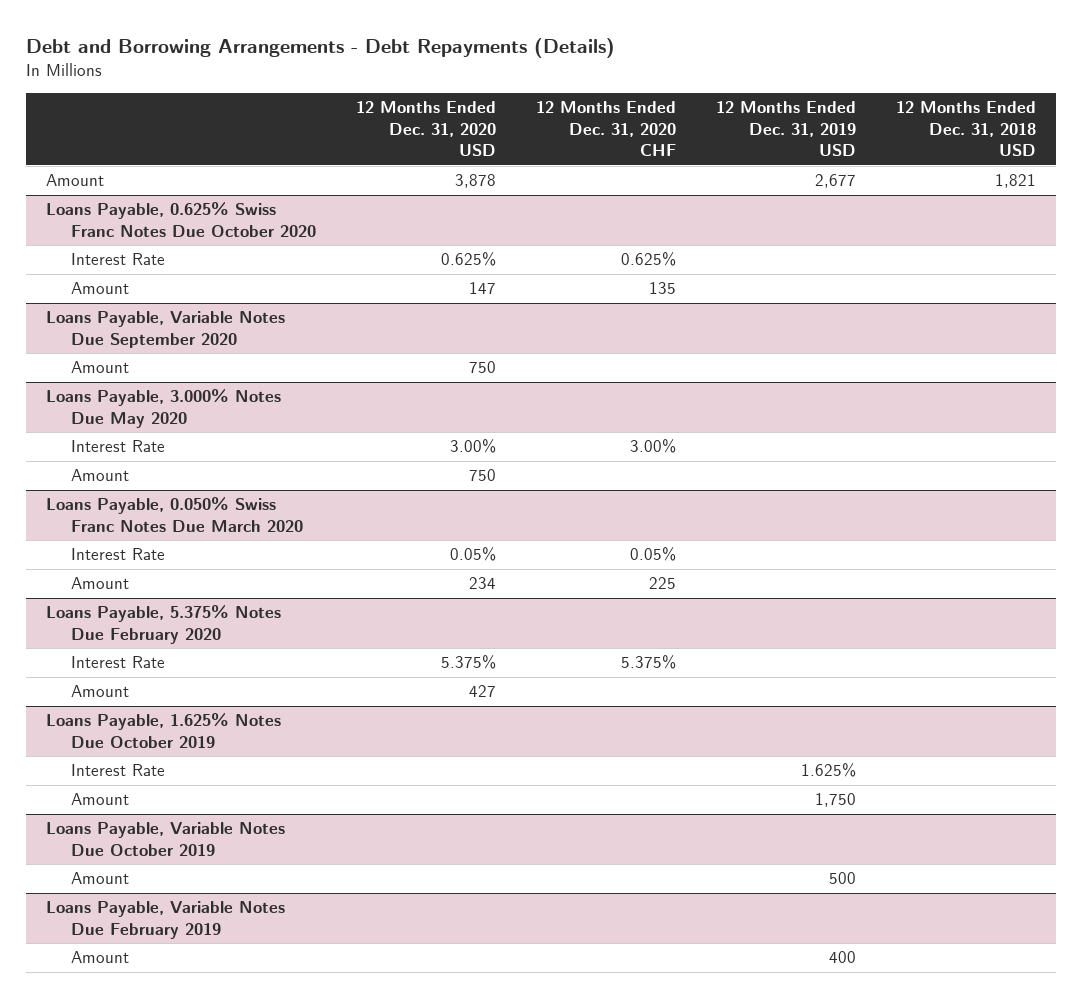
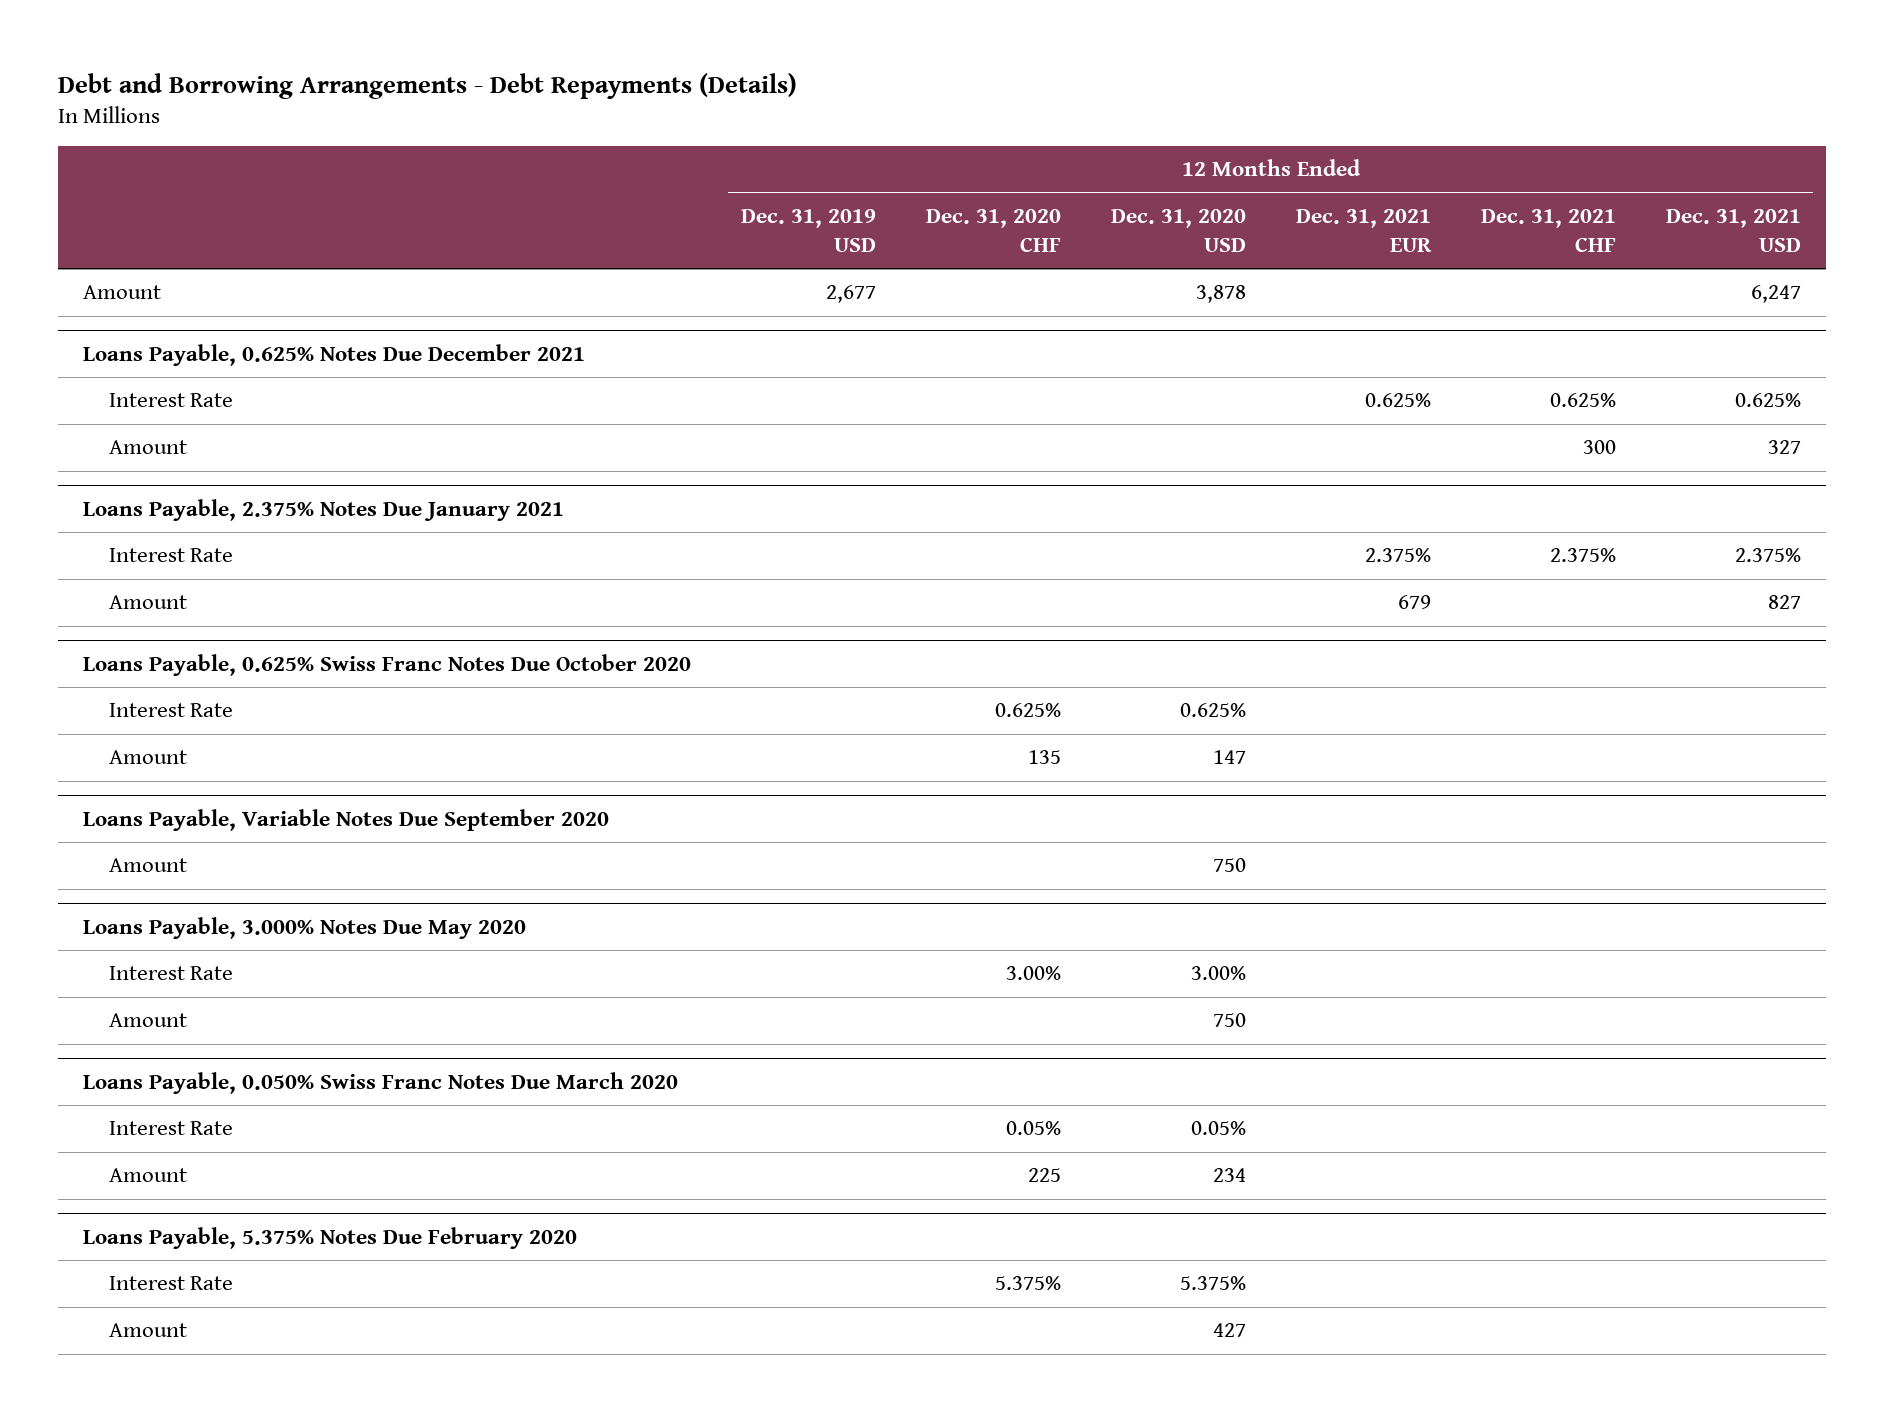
- | 12 Months Ended Dec. 31, 2020 USD | 12 Months Ended Dec. 31, 2020 CHF | 12 Months Ended Dec. 31, 2019 USD | 12 Months Ended Dec. 31, 2018 USD
+ | 12 Months Ended Dec. 31, 2019 USD | 12 Months Ended Dec. 31, 2020 CHF | 12 Months Ended Dec. 31, 2020 USD | 12 Months Ended Dec. 31, 2021 EUR | 12 Months Ended Dec. 31, 2021 CHF | 12 Months Ended Dec. 31, 2021 USD
+ Loans Payable, 0.625% Notes Due December 2021
+ Interest Rate | | | | 0.625% | 0.625% | 0.625%
+ Amount | | | | | 300 | 327
+ Loans Payable, 2.375% Notes Due January 2021
+ Interest Rate | | | | 2.375% | 2.375% | 2.375%
+ Amount | | | | 679 | | 827
- Loans Payable, 1.625% Notes Due October 2019
- Interest Rate | | | 1.625% |
- Amount | | | 1,750 |
- Loans Payable, Variable Notes Due October 2019
- Amount | | | 500 |
- Loans Payable, Variable Notes Due February 2019
- Amount | | | 400 |

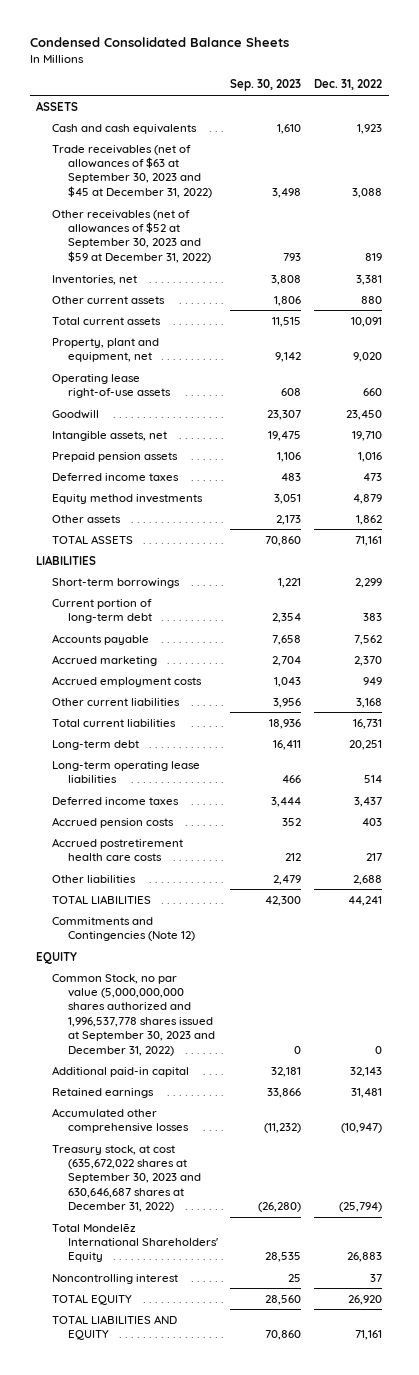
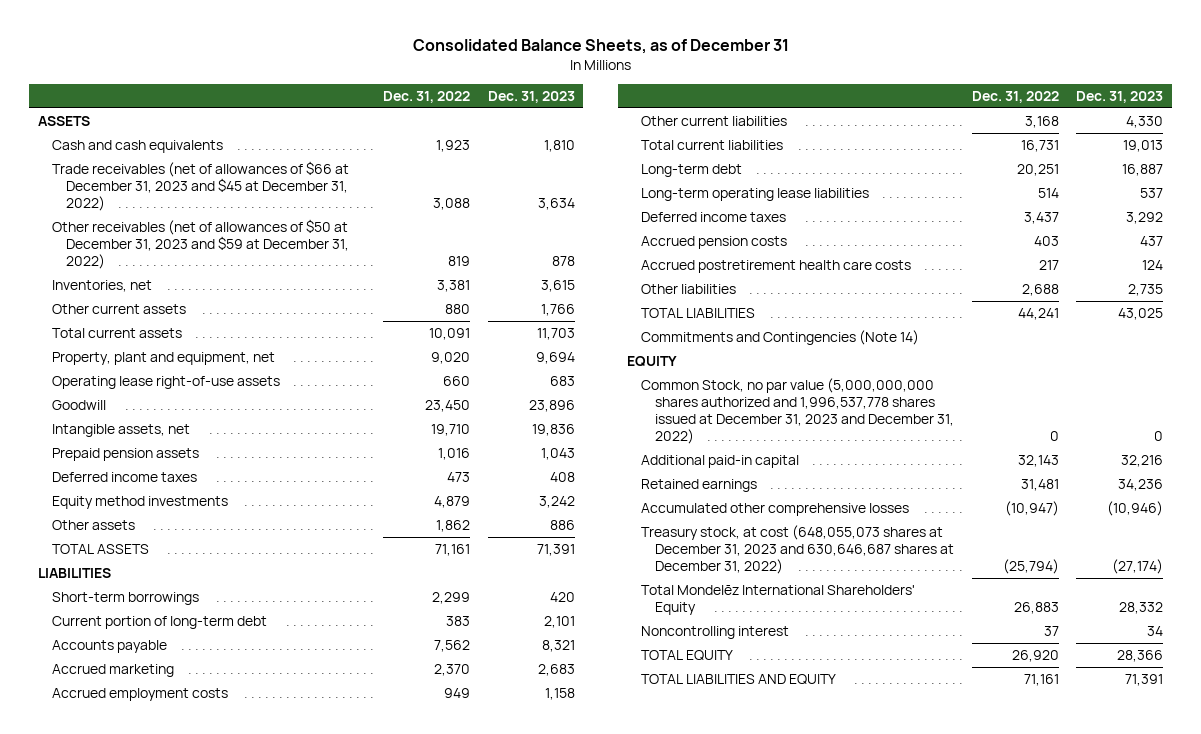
- Condensed Consolidated Balance Sheets
+ Consolidated Balance Sheets, as of December 31
- | Sep. 30, 2023 | Dec. 31, 2022
+ | Dec. 31, 2022 | Dec. 31, 2023
- Trade receivables (net of allowances of $63 at September 30, 2023 and $45 at December 31, 2022) | 3,498 | 3,088
- Other receivables (net of allowances of $52 at September 30, 2023 and $59 at December 31, 2022) | 793 | 819
+ Trade receivables (net of allowances of $66 at December 31, 2023 and $45 at December 31, 2022) | 3,088 | 3,634
+ Other receivables (net of allowances of $50 at December 31, 2023 and $59 at December 31, 2022) | 819 | 878
- Commitments and Contingencies (Note 12)
+ Commitments and Contingencies (Note 14)
- Common Stock, no par value (5,000,000,000 shares authorized and 1,996,537,778 shares issued at September 30, 2023 and December 31, 2022) | 0 | 0
+ Common Stock, no par value (5,000,000,000 shares authorized and 1,996,537,778 shares issued at December 31, 2023 and December 31, 2022) | 0 | 0
- Treasury stock, at cost (635,672,022 shares at September 30, 2023 and 630,646,687 shares at December 31, 2022) | (26,280) | (25,794)
+ Treasury stock, at cost (648,055,073 shares at December 31, 2023 and 630,646,687 shares at December 31, 2022) | (25,794) | (27,174)

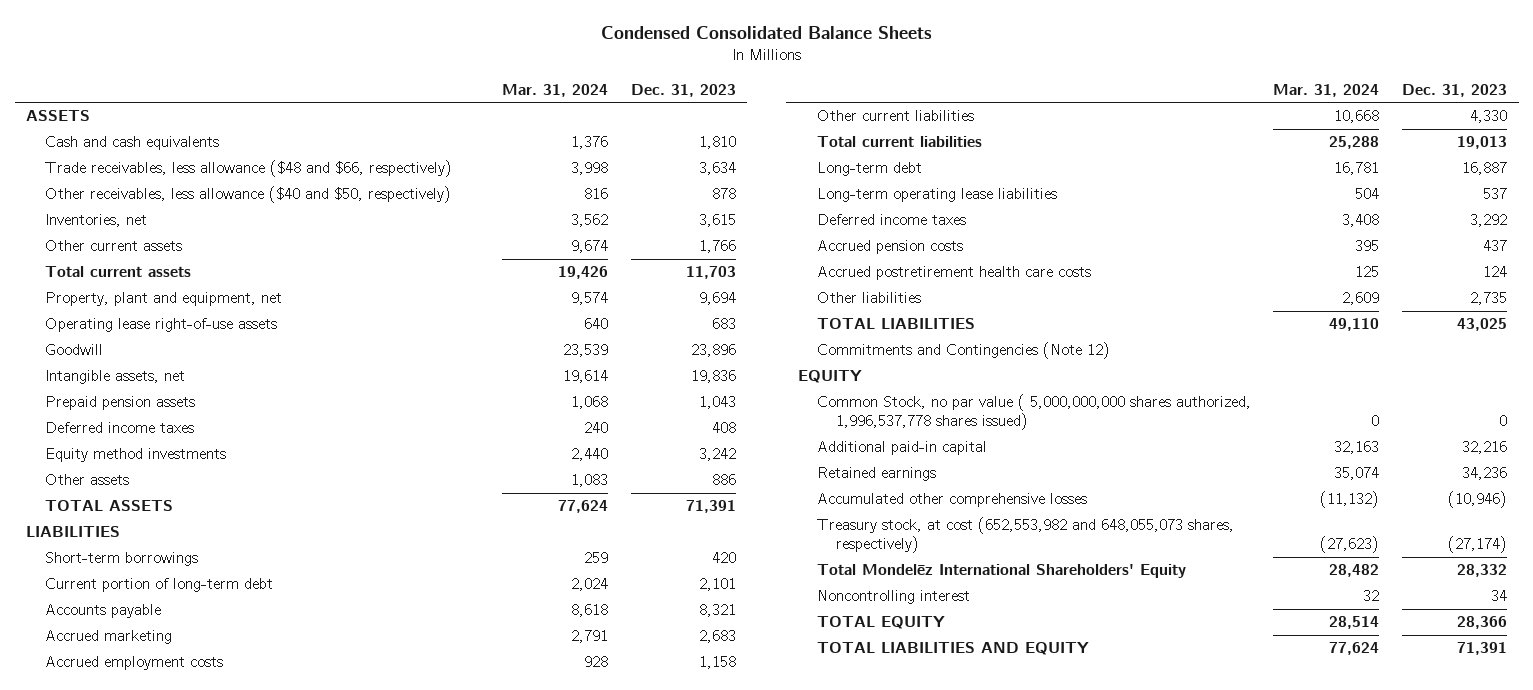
- Consolidated Balance Sheets, as of December 31
+ Condensed Consolidated Balance Sheets
- | Dec. 31, 2022 | Dec. 31, 2023
+ | Mar. 31, 2024 | Dec. 31, 2023
- Trade receivables (net of allowances of $66 at December 31, 2023 and $45 at December 31, 2022) | 3,088 | 3,634
- Other receivables (net of allowances of $50 at December 31, 2023 and $59 at December 31, 2022) | 819 | 878
+ Trade receivables, less allowance ($48 and $66, respectively) | 3,998 | 3,634
+ Other receivables, less allowance ($40 and $50, respectively) | 816 | 878
- Commitments and Contingencies (Note 14)
+ Commitments and Contingencies (Note 12)
- Common Stock, no par value (5,000,000,000 shares authorized and 1,996,537,778 shares issued at December 31, 2023 and December 31, 2022) | 0 | 0
+ Common Stock, no par value ( 5,000,000,000 shares authorized, 1,996,537,778 shares issued) | 0 | 0
- Treasury stock, at cost (648,055,073 shares at December 31, 2023 and 630,646,687 shares at December 31, 2022) | (25,794) | (27,174)
+ Treasury stock, at cost (652,553,982 and 648,055,073 shares, respectively) | (27,623) | (27,174)

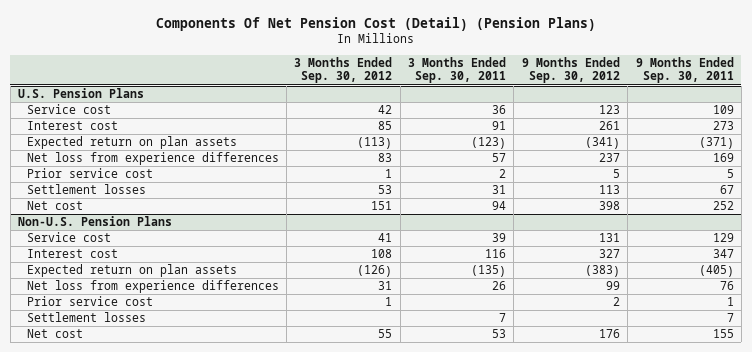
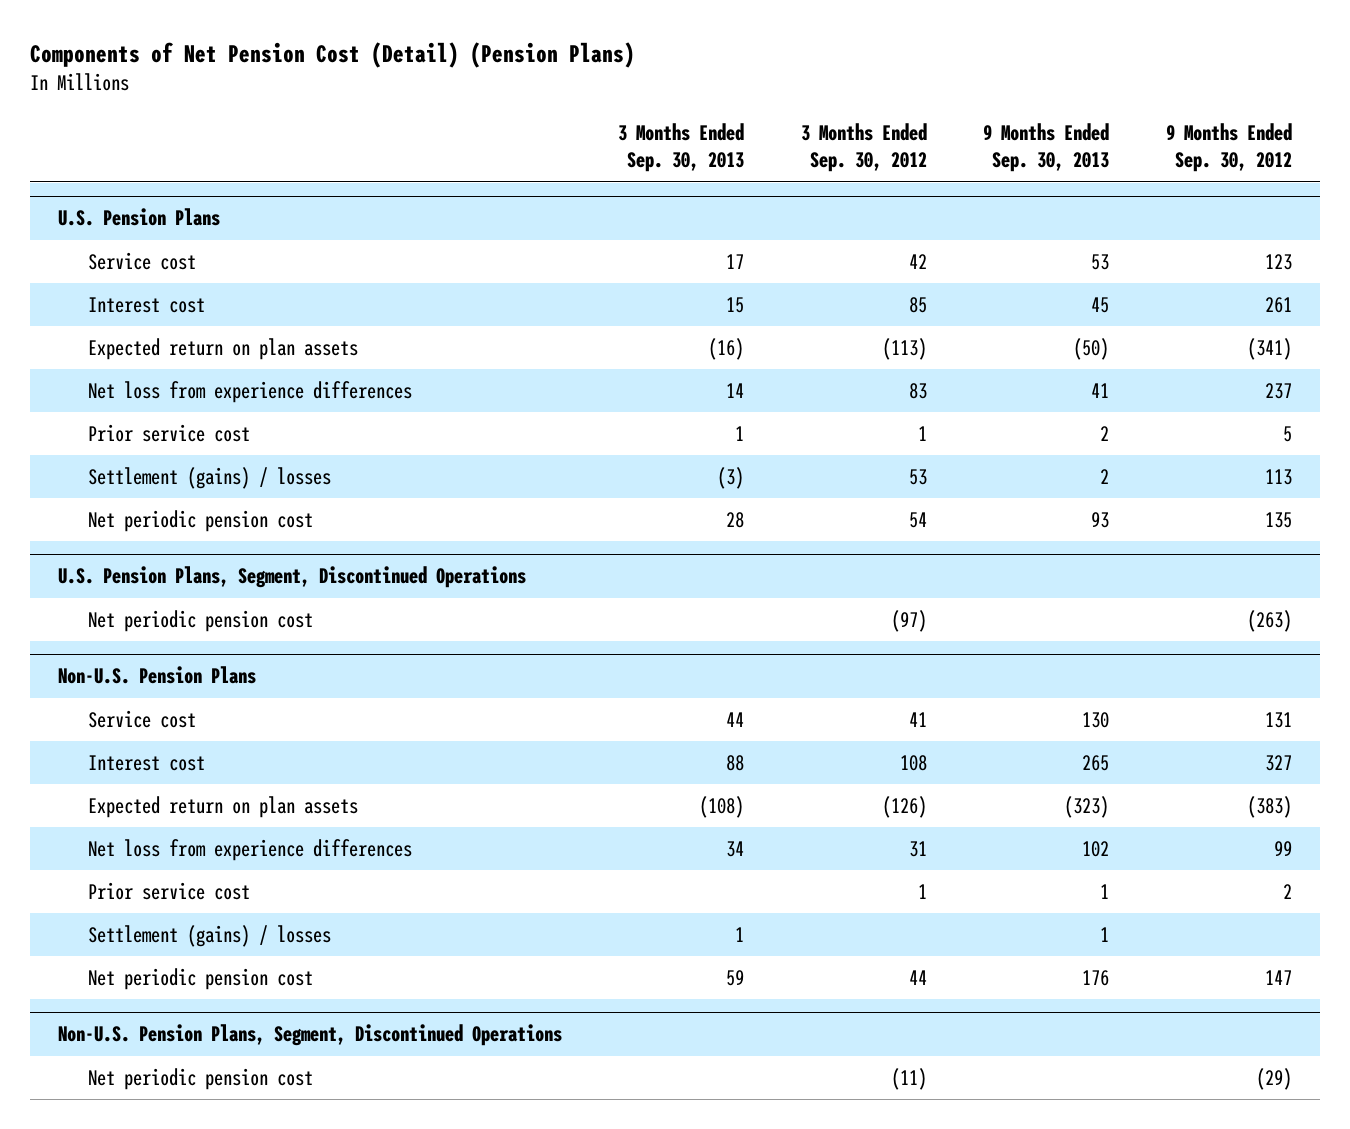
- Components Of Net Pension Cost (Detail) (Pension Plans)
+ Components of Net Pension Cost (Detail) (Pension Plans)
- | 3 Months Ended Sep. 30, 2012 | 3 Months Ended Sep. 30, 2011 | 9 Months Ended Sep. 30, 2012 | 9 Months Ended Sep. 30, 2011
+ | 3 Months Ended Sep. 30, 2013 | 3 Months Ended Sep. 30, 2012 | 9 Months Ended Sep. 30, 2013 | 9 Months Ended Sep. 30, 2012
@ U.S. Pension Plans
- Settlement losses | 53 | 31 | 113 | 67
- Net cost | 151 | 94 | 398 | 252
+ Settlement (gains) / losses | (3) | 53 | 2 | 113
+ Net periodic pension cost | 28 | 54 | 93 | 135
+ U.S. Pension Plans, Segment, Discontinued Operations
+ Net periodic pension cost | | (97) | | (263)
@ Non-U.S. Pension Plans
- Settlement losses | | 7 | | 7
- Net cost | 55 | 53 | 176 | 155
+ Settlement (gains) / losses | 1 | | 1 |
+ Net periodic pension cost | 59 | 44 | 176 | 147
+ Non-U.S. Pension Plans, Segment, Discontinued Operations
+ Net periodic pension cost | | (11) | | (29)

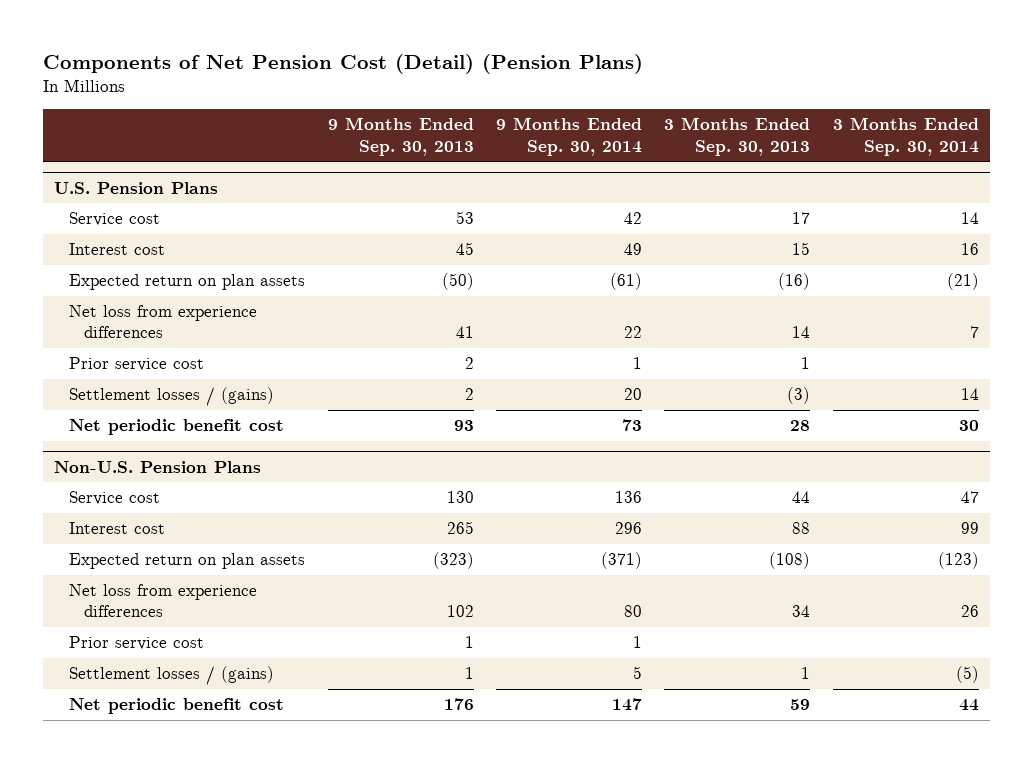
- | 3 Months Ended Sep. 30, 2013 | 3 Months Ended Sep. 30, 2012 | 9 Months Ended Sep. 30, 2013 | 9 Months Ended Sep. 30, 2012
+ | 9 Months Ended Sep. 30, 2013 | 9 Months Ended Sep. 30, 2014 | 3 Months Ended Sep. 30, 2013 | 3 Months Ended Sep. 30, 2014
@ U.S. Pension Plans
- Settlement (gains) / losses | (3) | 53 | 2 | 113
- Net periodic pension cost | 28 | 54 | 93 | 135
- U.S. Pension Plans, Segment, Discontinued Operations
- Net periodic pension cost | | (97) | | (263)
@ U.S. Pension Plans
+ Settlement losses / (gains) | 2 | 20 | (3) | 14
+ Net periodic benefit cost | 93 | 73 | 28 | 30
@ Non-U.S. Pension Plans
- Settlement (gains) / losses | 1 | | 1 |
- Net periodic pension cost | 59 | 44 | 176 | 147
- Non-U.S. Pension Plans, Segment, Discontinued Operations
- Net periodic pension cost | | (11) | | (29)
@ Non-U.S. Pension Plans
+ Settlement losses / (gains) | 1 | 5 | 1 | (5)
+ Net periodic benefit cost | 176 | 147 | 59 | 44

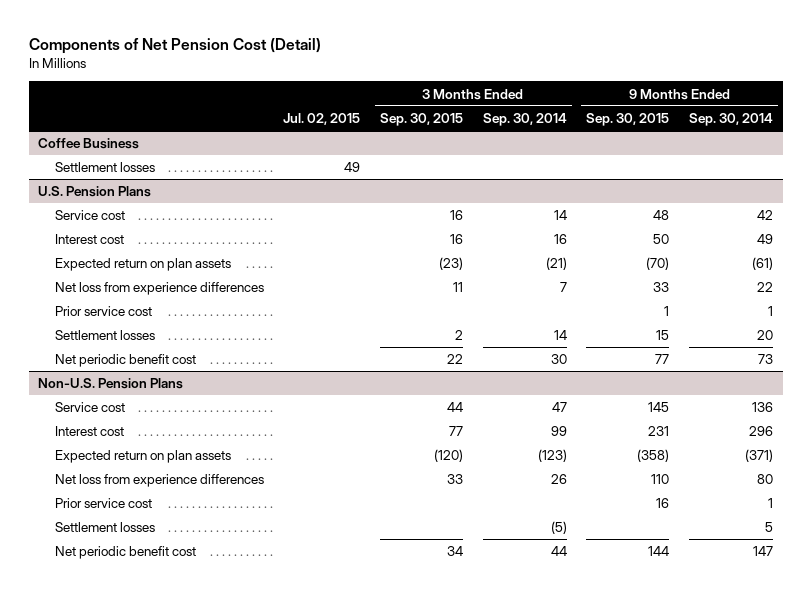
- Components of Net Pension Cost (Detail) (Pension Plans)
+ Components of Net Pension Cost (Detail)
- | 9 Months Ended Sep. 30, 2013 | 9 Months Ended Sep. 30, 2014 | 3 Months Ended Sep. 30, 2013 | 3 Months Ended Sep. 30, 2014
+ | Jul. 02, 2015 | 3 Months Ended Sep. 30, 2015 | 3 Months Ended Sep. 30, 2014 | 9 Months Ended Sep. 30, 2015 | 9 Months Ended Sep. 30, 2014
+ Coffee Business
+ Settlement losses | 49 | | | |
@ U.S. Pension Plans
- Settlement losses / (gains) | 2 | 20 | (3) | 14
+ Settlement losses | | 2 | 14 | 15 | 20
@ Non-U.S. Pension Plans
- Settlement losses / (gains) | 1 | 5 | 1 | (5)
+ Settlement losses | | | (5) | | 5

